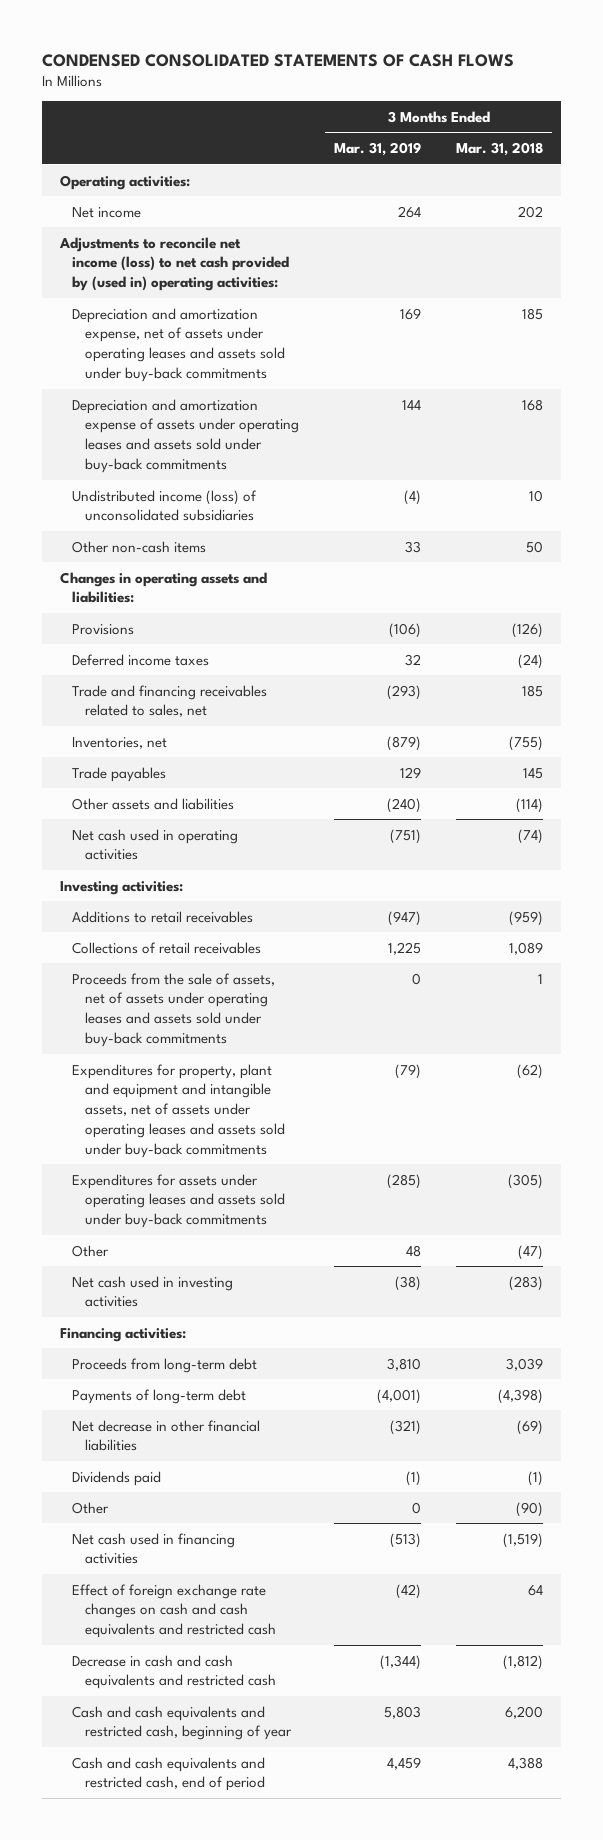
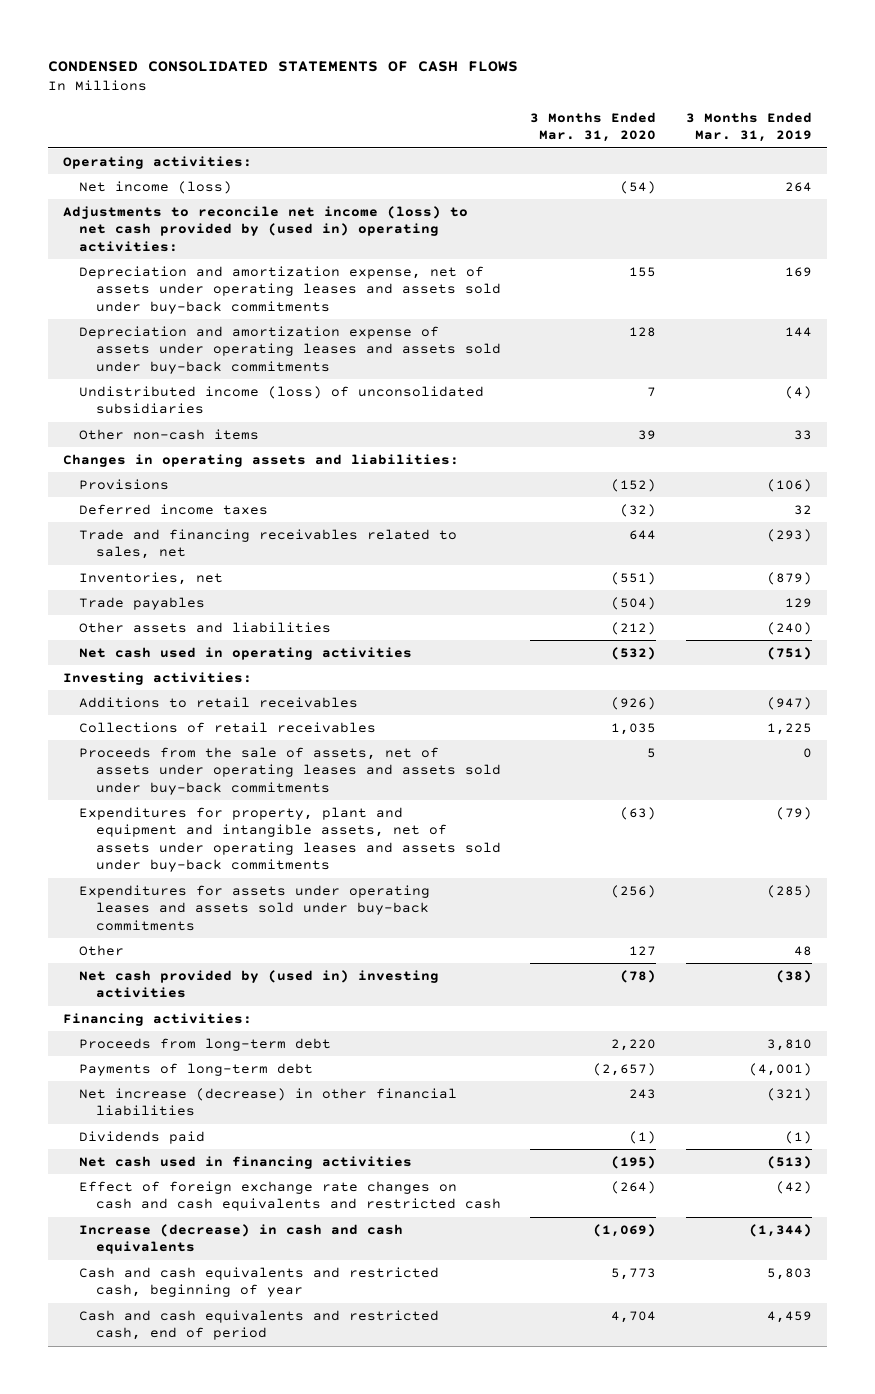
- | 3 Months Ended Mar. 31, 2019 | 3 Months Ended Mar. 31, 2018
+ | 3 Months Ended Mar. 31, 2020 | 3 Months Ended Mar. 31, 2019
- Net income | 264 | 202
+ Net income (loss) | (54) | 264
- Net cash used in investing activities | (38) | (283)
+ Net cash provided by (used in) investing activities | (78) | (38)
- Net decrease in other financial liabilities | (321) | (69)
+ Net increase (decrease) in other financial liabilities | 243 | (321)
- Other | 0 | (90)
- Decrease in cash and cash equivalents and restricted cash | (1,344) | (1,812)
+ Increase (decrease) in cash and cash equivalents | (1,069) | (1,344)

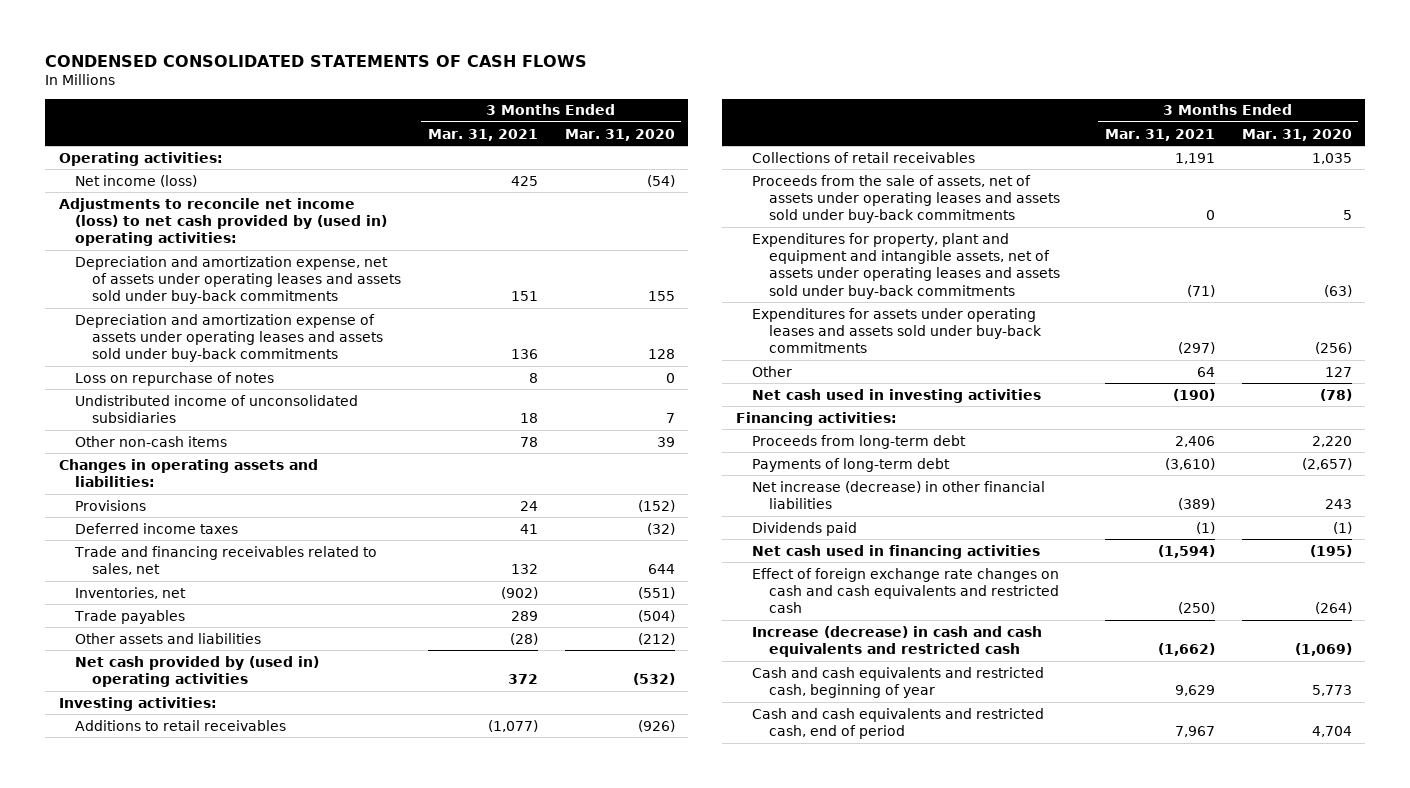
- | 3 Months Ended Mar. 31, 2020 | 3 Months Ended Mar. 31, 2019
+ | 3 Months Ended Mar. 31, 2021 | 3 Months Ended Mar. 31, 2020
- Undistributed income (loss) of unconsolidated subsidiaries | 7 | (4)
+ Loss on repurchase of notes | 8 | 0
+ Undistributed income of unconsolidated subsidiaries | 18 | 7
- Net cash used in operating activities | (532) | (751)
+ Net cash provided by (used in) operating activities | 372 | (532)
- Net cash provided by (used in) investing activities | (78) | (38)
+ Net cash used in investing activities | (190) | (78)
- Increase (decrease) in cash and cash equivalents | (1,069) | (1,344)
+ Increase (decrease) in cash and cash equivalents and restricted cash | (1,662) | (1,069)

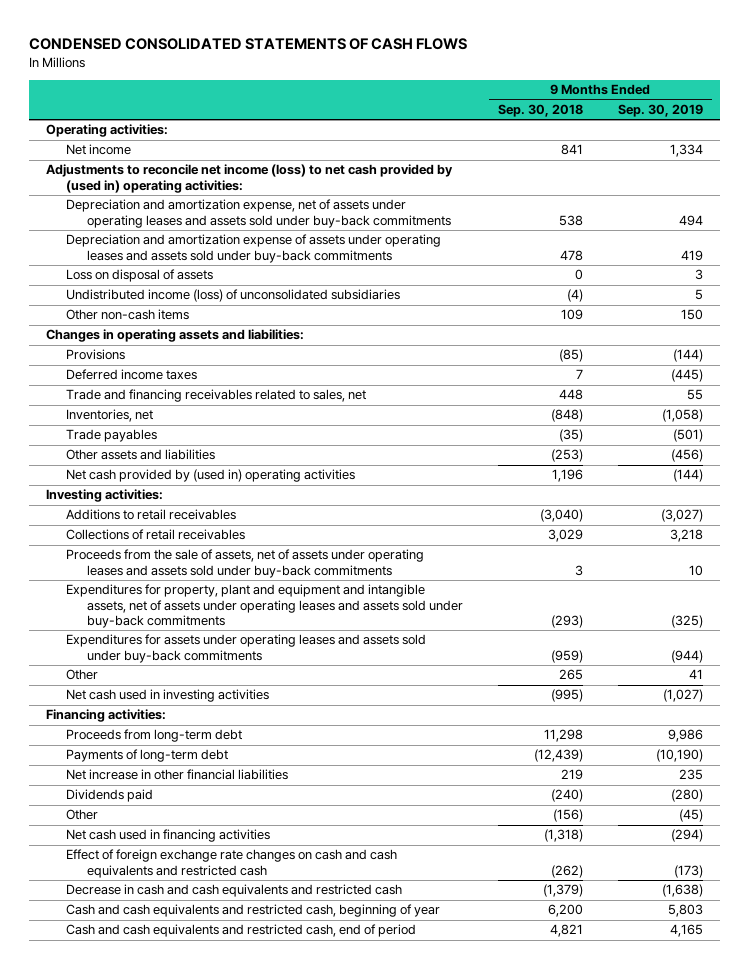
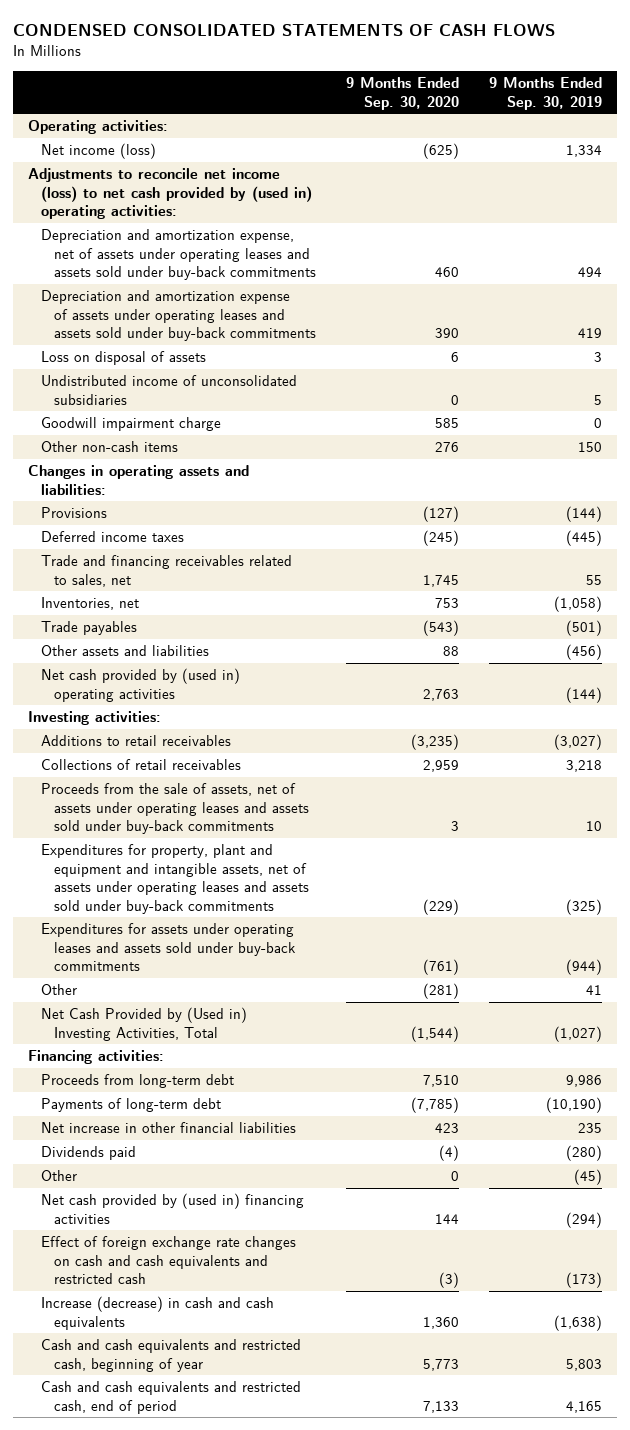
- | 9 Months Ended Sep. 30, 2018 | 9 Months Ended Sep. 30, 2019
+ | 9 Months Ended Sep. 30, 2020 | 9 Months Ended Sep. 30, 2019
- Net income | 841 | 1,334
+ Net income (loss) | (625) | 1,334
- Undistributed income (loss) of unconsolidated subsidiaries | (4) | 5
+ Undistributed income of unconsolidated subsidiaries | 0 | 5
+ Goodwill impairment charge | 585 | 0
- Net cash used in investing activities | (995) | (1,027)
+ Net Cash Provided by (Used in) Investing Activities, Total | (1,544) | (1,027)
- Net cash used in financing activities | (1,318) | (294)
+ Net cash provided by (used in) financing activities | 144 | (294)
- Decrease in cash and cash equivalents and restricted cash | (1,379) | (1,638)
+ Increase (decrease) in cash and cash equivalents | 1,360 | (1,638)

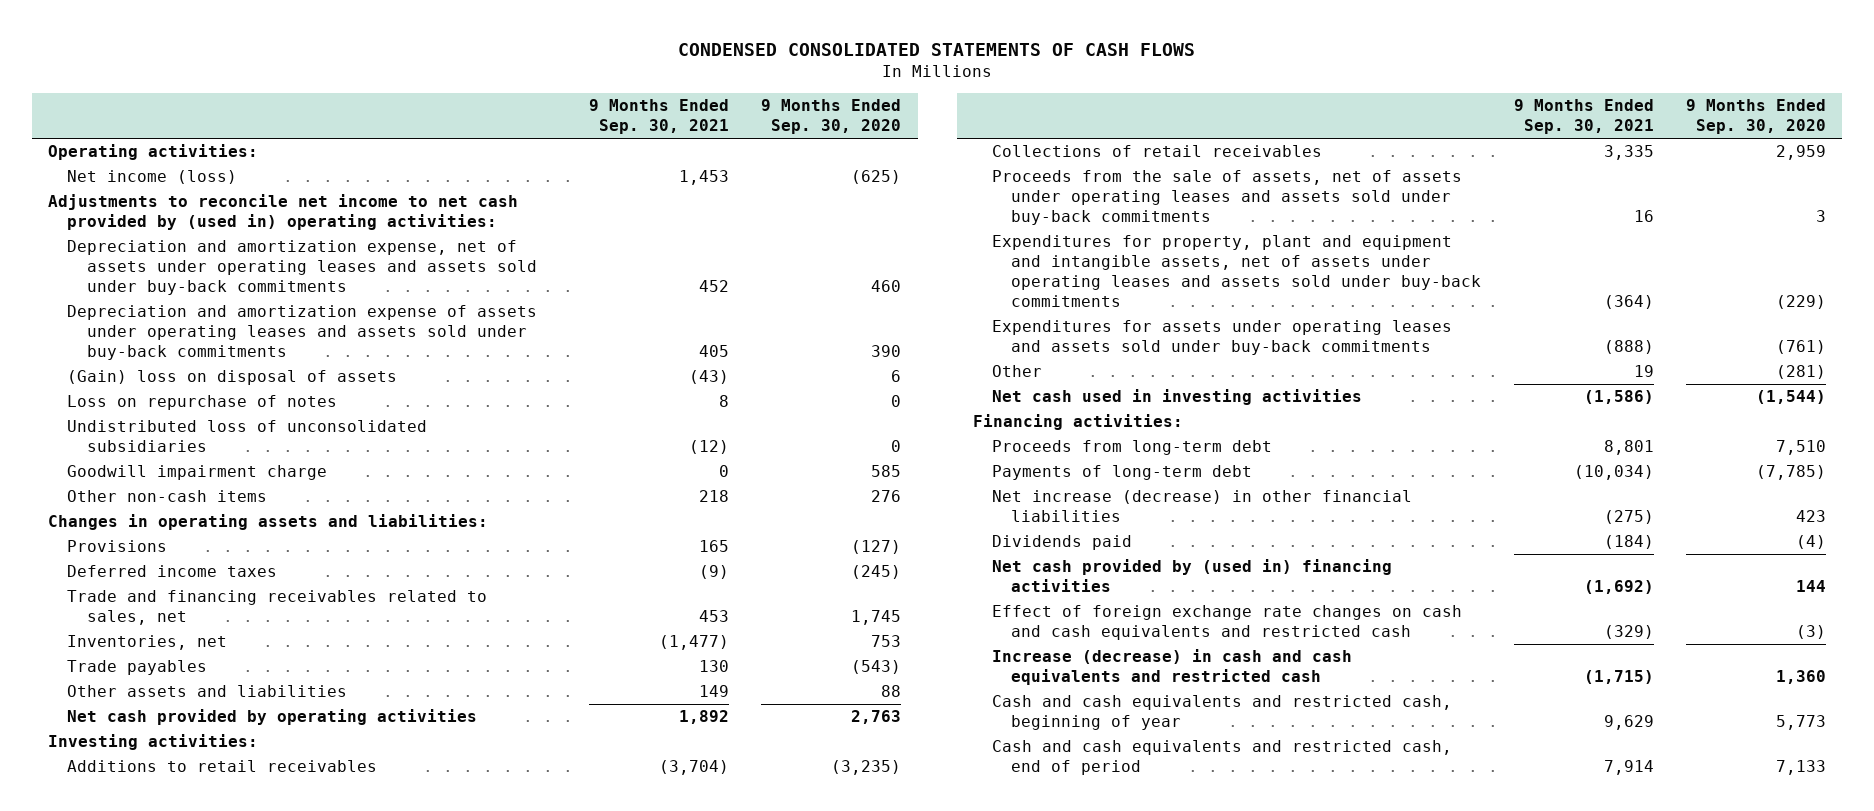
- | 9 Months Ended Sep. 30, 2020 | 9 Months Ended Sep. 30, 2019
+ | 9 Months Ended Sep. 30, 2021 | 9 Months Ended Sep. 30, 2020
- Adjustments to reconcile net income (loss) to net cash provided by (used in) operating activities:
+ Adjustments to reconcile net income to net cash provided by (used in) operating activities:
- Loss on disposal of assets | 6 | 3
- Undistributed income of unconsolidated subsidiaries | 0 | 5
+ (Gain) loss on disposal of assets | (43) | 6
+ Loss on repurchase of notes | 8 | 0
+ Undistributed loss of unconsolidated subsidiaries | (12) | 0
- Net cash provided by (used in) operating activities | 2,763 | (144)
+ Net cash provided by operating activities | 1,892 | 2,763
- Net Cash Provided by (Used in) Investing Activities, Total | (1,544) | (1,027)
+ Net cash used in investing activities | (1,586) | (1,544)
- Net increase in other financial liabilities | 423 | 235
+ Net increase (decrease) in other financial liabilities | (275) | 423
- Other | 0 | (45)
- Increase (decrease) in cash and cash equivalents | 1,360 | (1,638)
+ Increase (decrease) in cash and cash equivalents and restricted cash | (1,715) | 1,360

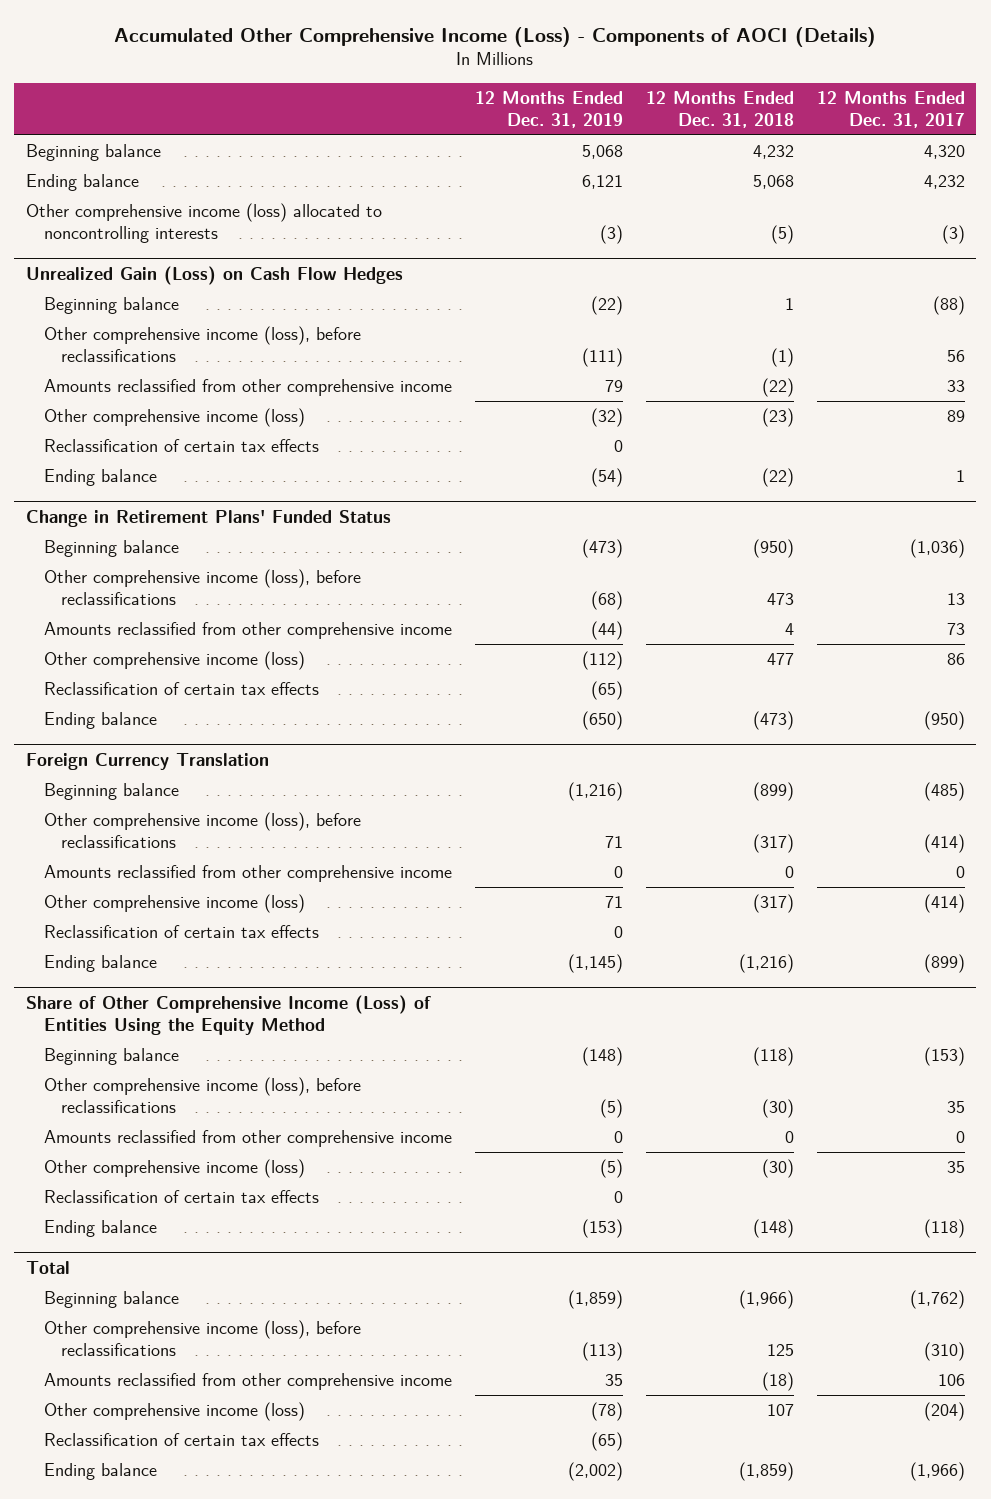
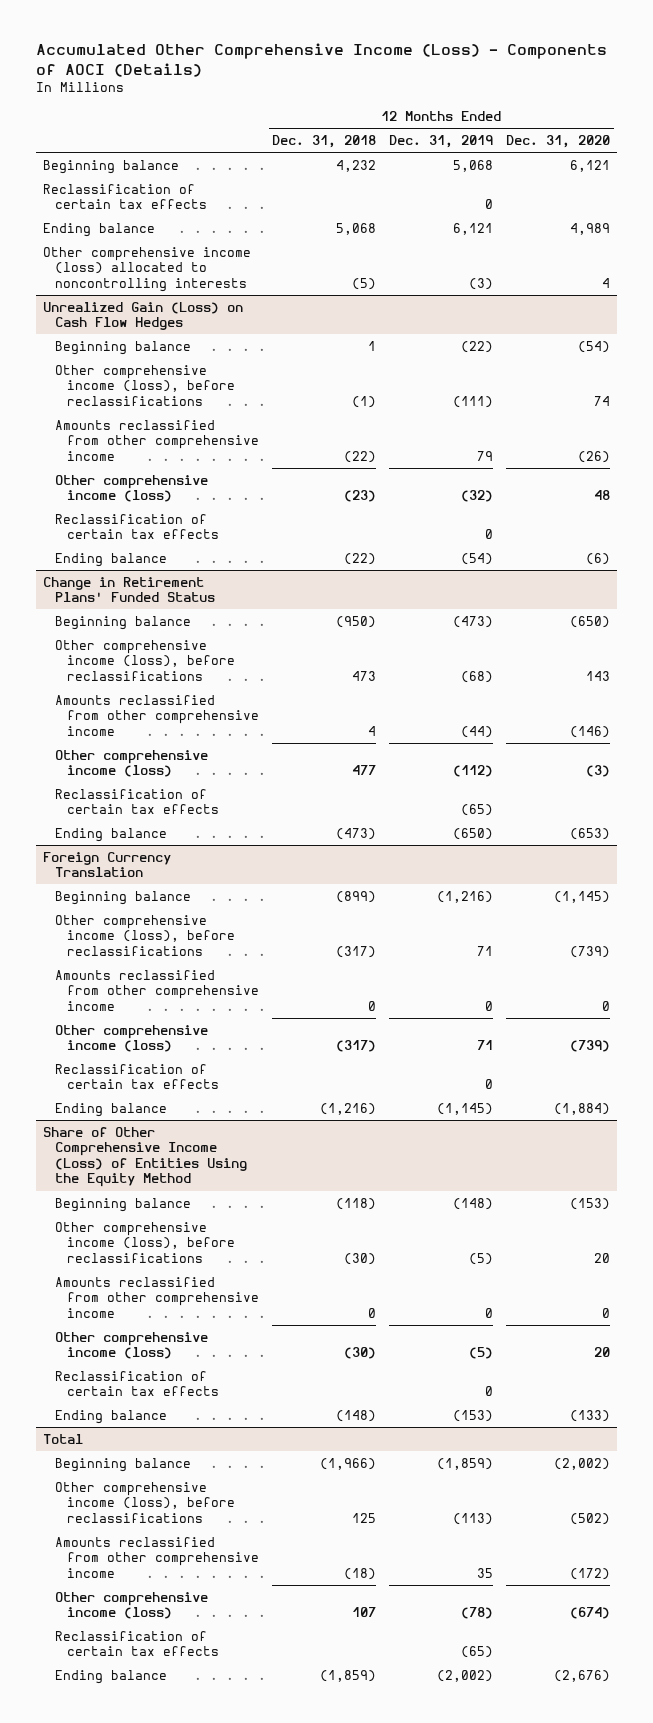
- | 12 Months Ended Dec. 31, 2019 | 12 Months Ended Dec. 31, 2018 | 12 Months Ended Dec. 31, 2017
+ | 12 Months Ended Dec. 31, 2018 | 12 Months Ended Dec. 31, 2019 | 12 Months Ended Dec. 31, 2020
+ Reclassification of certain tax effects | | 0 |

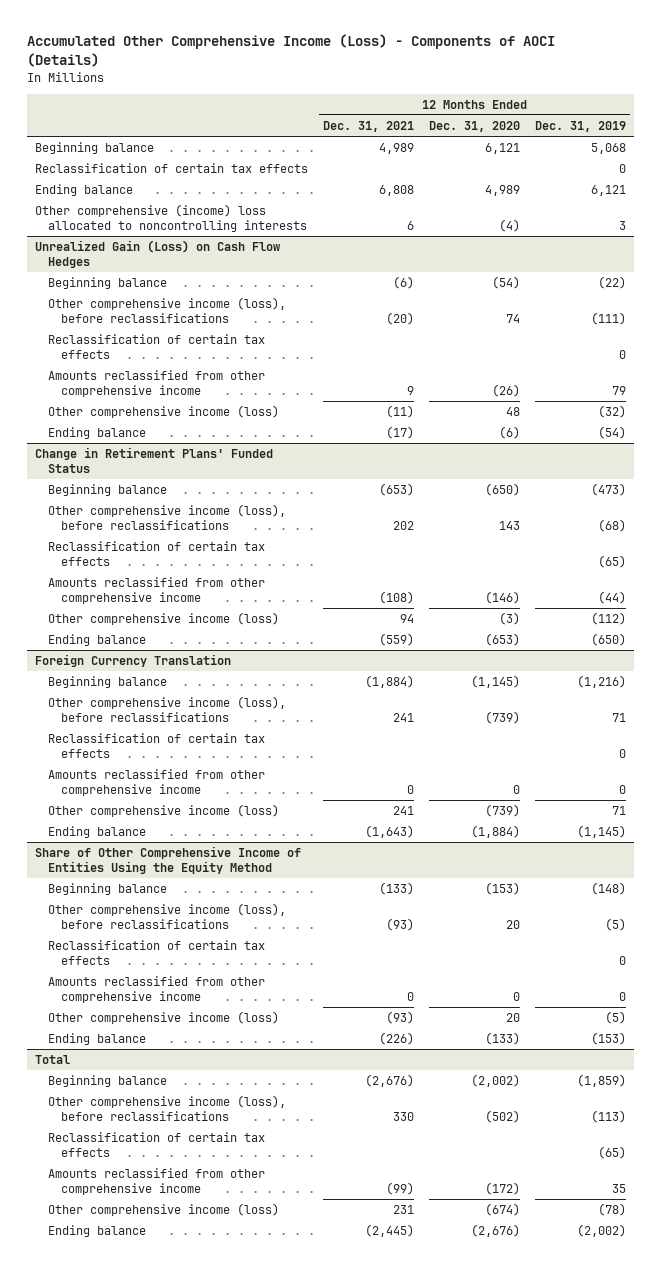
- | 12 Months Ended Dec. 31, 2018 | 12 Months Ended Dec. 31, 2019 | 12 Months Ended Dec. 31, 2020
+ | 12 Months Ended Dec. 31, 2021 | 12 Months Ended Dec. 31, 2020 | 12 Months Ended Dec. 31, 2019
- Other comprehensive income (loss) allocated to noncontrolling interests | (5) | (3) | 4
+ Other comprehensive (income) loss allocated to noncontrolling interests | 6 | (4) | 3
@ Unrealized Gain (Loss) on Cash Flow Hedges
moved up: Reclassification of certain tax effects | | | 0
@ Change in Retirement Plans' Funded Status
moved up: Reclassification of certain tax effects | | | (65)
@ Foreign Currency Translation
moved up: Reclassification of certain tax effects | | | 0
- Share of Other Comprehensive Income (Loss) of Entities Using the Equity Method
+ Share of Other Comprehensive Income of Entities Using the Equity Method
+ Reclassification of certain tax effects | | | 0
- Reclassification of certain tax effects | | 0 |
@ Total
moved up: Reclassification of certain tax effects | | | (65)

